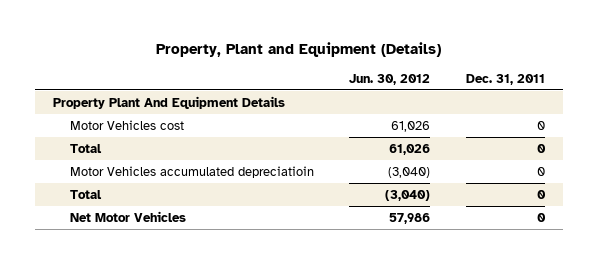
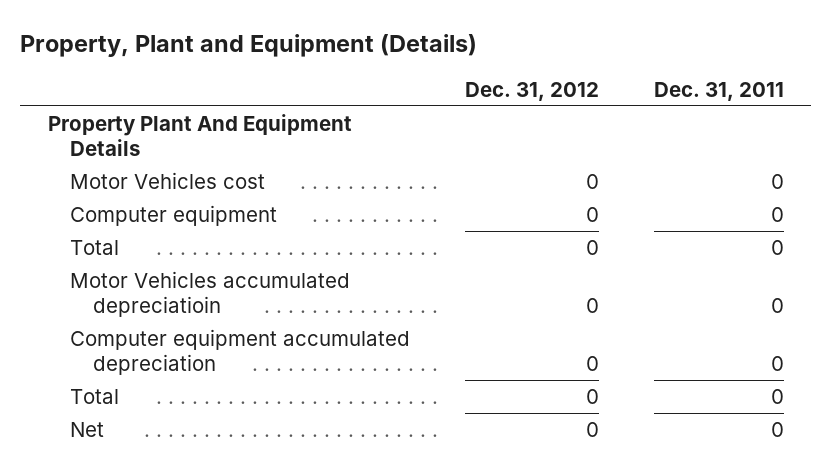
- | Jun. 30, 2012 | Dec. 31, 2011
+ | Dec. 31, 2012 | Dec. 31, 2011
+ Computer equipment | 0 | 0
+ Computer equipment accumulated depreciation | 0 | 0
- Net Motor Vehicles | 57,986 | 0
+ Net | 0 | 0

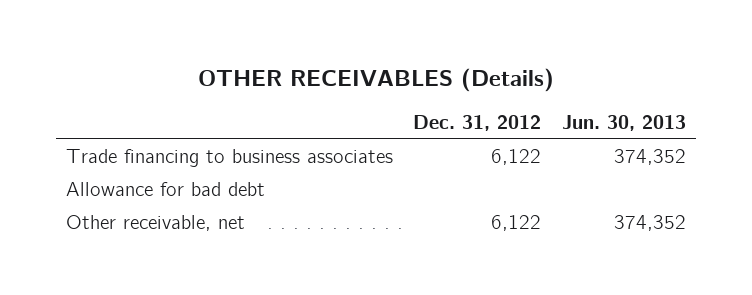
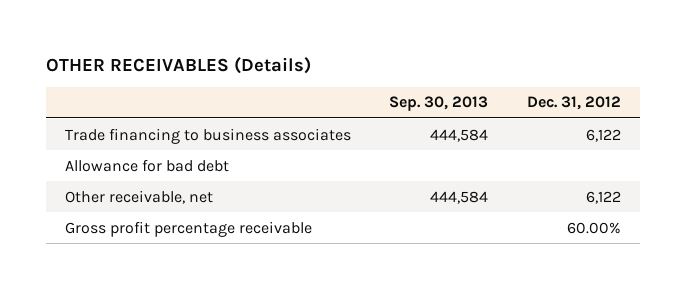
- | Dec. 31, 2012 | Jun. 30, 2013
+ | Sep. 30, 2013 | Dec. 31, 2012
+ Gross profit percentage receivable | | 60.00%

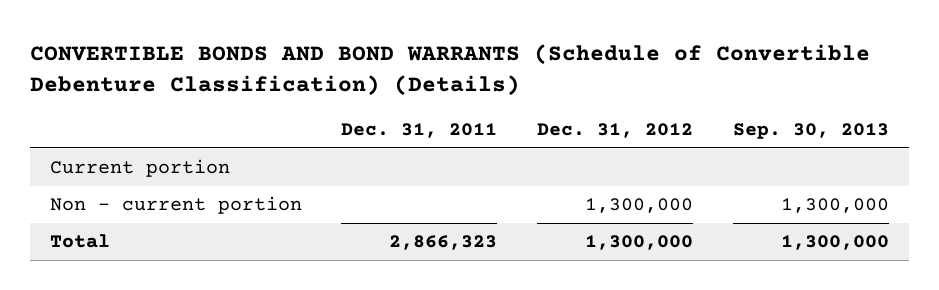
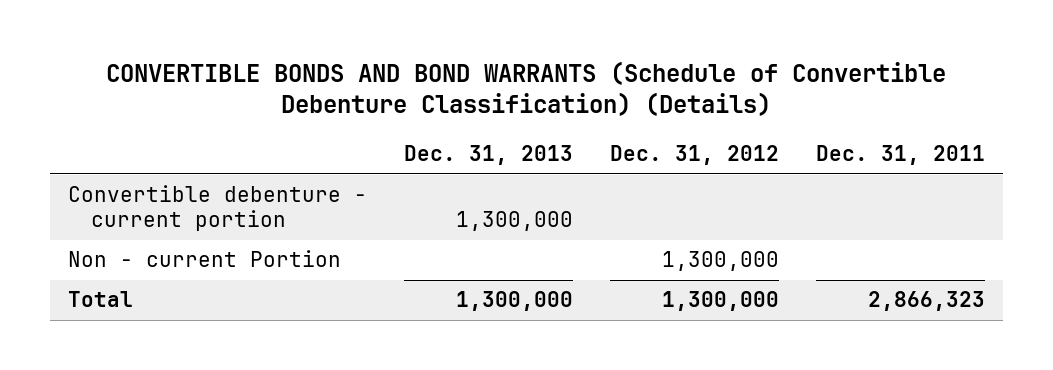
- | Dec. 31, 2011 | Dec. 31, 2012 | Sep. 30, 2013
+ | Dec. 31, 2013 | Dec. 31, 2012 | Dec. 31, 2011
- Current portion
- Non - current portion | | 1,300,000 | 1,300,000
+ Convertible debenture - current portion | 1,300,000 | |
+ Non - current Portion | | 1,300,000 |

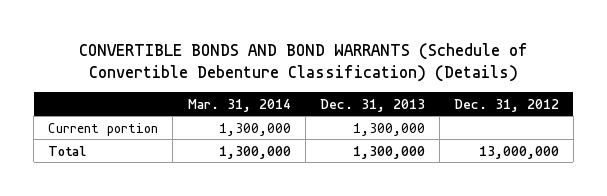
- | Dec. 31, 2013 | Dec. 31, 2012 | Dec. 31, 2011
+ | Mar. 31, 2014 | Dec. 31, 2013 | Dec. 31, 2012
- Convertible debenture - current portion | 1,300,000 | |
- Non - current Portion | | 1,300,000 |
- Total | 1,300,000 | 1,300,000 | 2,866,323
+ Current portion | 1,300,000 | 1,300,000 |
+ Total | 1,300,000 | 1,300,000 | 13,000,000

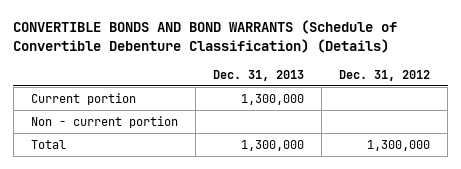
- | Mar. 31, 2014 | Dec. 31, 2013 | Dec. 31, 2012
+ | Dec. 31, 2013 | Dec. 31, 2012
- Total | 1,300,000 | 1,300,000 | 13,000,000
+ Non - current portion
+ Total | 1,300,000 | 1,300,000

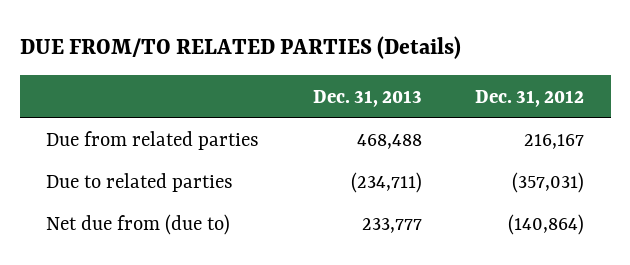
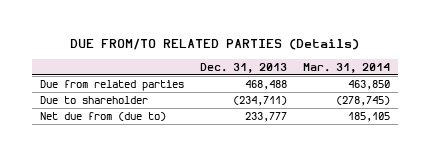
- | Dec. 31, 2013 | Dec. 31, 2012
+ | Dec. 31, 2013 | Mar. 31, 2014
- Due to related parties | (234,711) | (357,031)
+ Due to shareholder | (234,711) | (278,745)

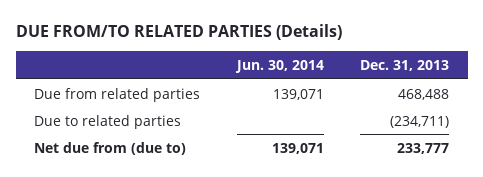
- | Dec. 31, 2013 | Mar. 31, 2014
+ | Jun. 30, 2014 | Dec. 31, 2013
- Due to shareholder | (234,711) | (278,745)
+ Due to related parties | | (234,711)

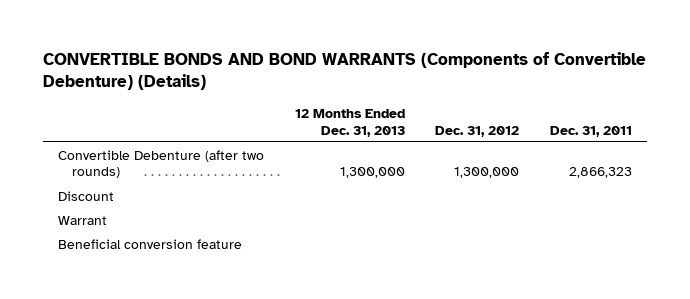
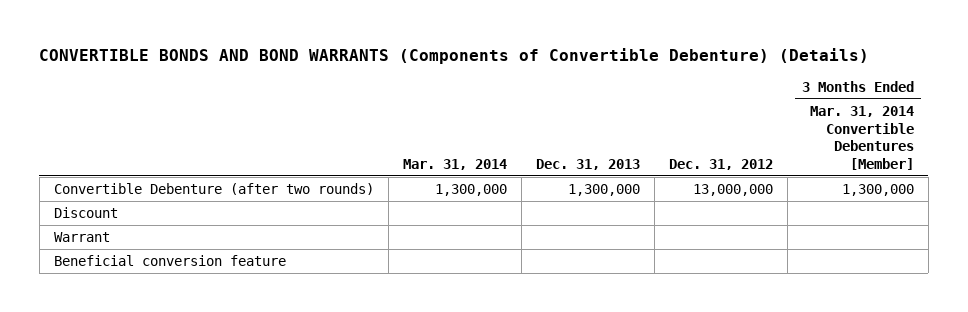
- | 12 Months Ended Dec. 31, 2013 | Dec. 31, 2012 | Dec. 31, 2011
+ | Mar. 31, 2014 | Dec. 31, 2013 | Dec. 31, 2012 | 3 Months Ended Mar. 31, 2014 Convertible Debentures [Member]
- Convertible Debenture (after two rounds) | 1,300,000 | 1,300,000 | 2,866,323
+ Convertible Debenture (after two rounds) | 1,300,000 | 1,300,000 | 13,000,000 | 1,300,000

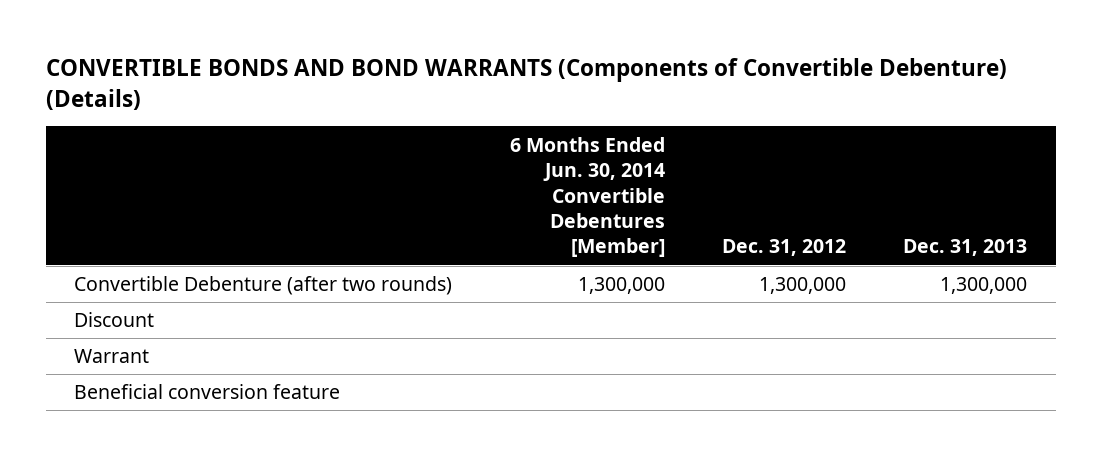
- | Mar. 31, 2014 | Dec. 31, 2013 | Dec. 31, 2012 | 3 Months Ended Mar. 31, 2014 Convertible Debentures [Member]
+ | 6 Months Ended Jun. 30, 2014 Convertible Debentures [Member] | Dec. 31, 2012 | Dec. 31, 2013
- Convertible Debenture (after two rounds) | 1,300,000 | 1,300,000 | 13,000,000 | 1,300,000
+ Convertible Debenture (after two rounds) | 1,300,000 | 1,300,000 | 1,300,000

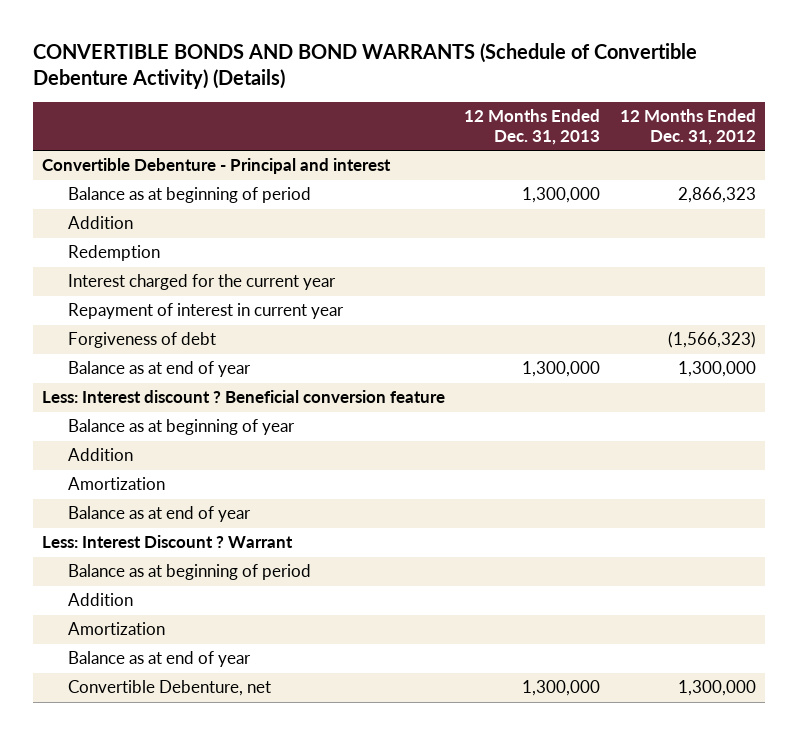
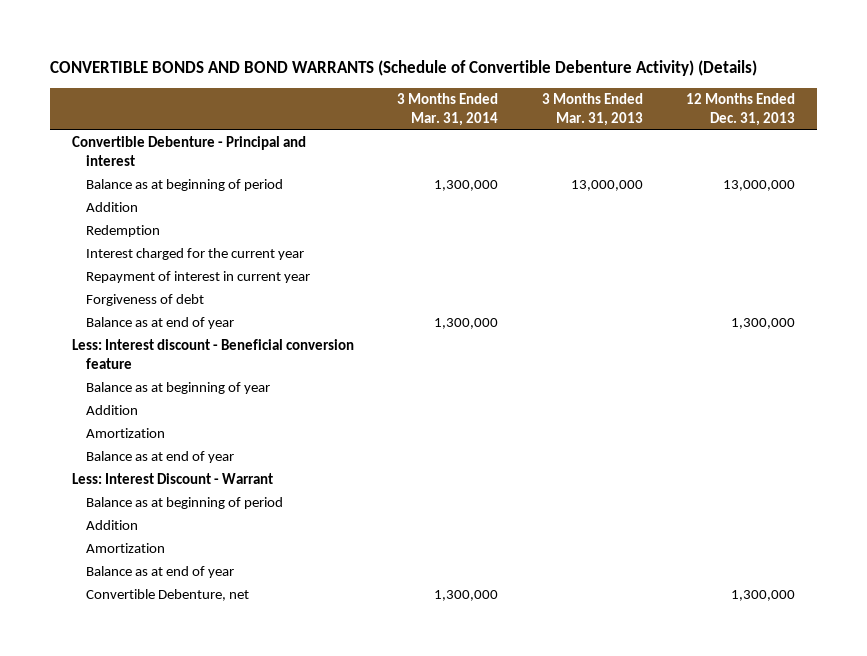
- | 12 Months Ended Dec. 31, 2013 | 12 Months Ended Dec. 31, 2012
+ | 3 Months Ended Mar. 31, 2014 | 3 Months Ended Mar. 31, 2013 | 12 Months Ended Dec. 31, 2013
- Balance as at beginning of period | 1,300,000 | 2,866,323
+ Balance as at beginning of period | 1,300,000 | 13,000,000 | 13,000,000
- Less: Interest discount ? Beneficial conversion feature
+ Less: Interest discount - Beneficial conversion feature
- Less: Interest Discount ? Warrant
+ Less: Interest Discount - Warrant

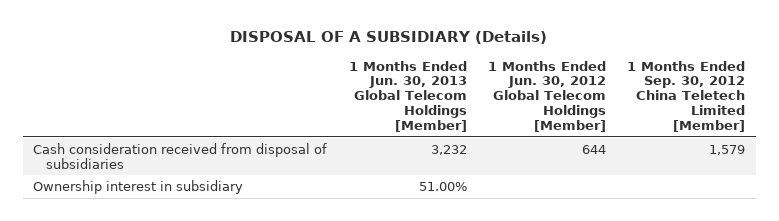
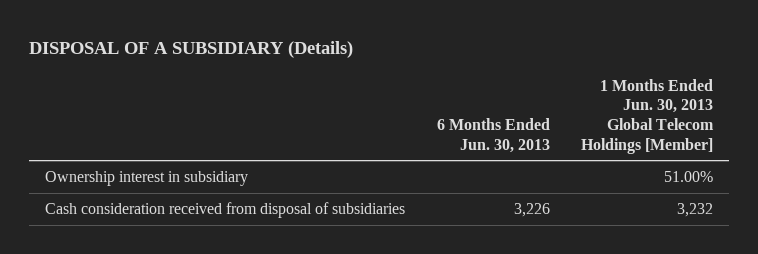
- | 1 Months Ended Jun. 30, 2013 Global Telecom Holdings [Member] | 1 Months Ended Jun. 30, 2012 Global Telecom Holdings [Member] | 1 Months Ended Sep. 30, 2012 China Teletech Limited [Member]
+ | 6 Months Ended Jun. 30, 2013 | 1 Months Ended Jun. 30, 2013 Global Telecom Holdings [Member]
moved down: Cash consideration received from disposal of subsidiaries | 3,226 | 3,232

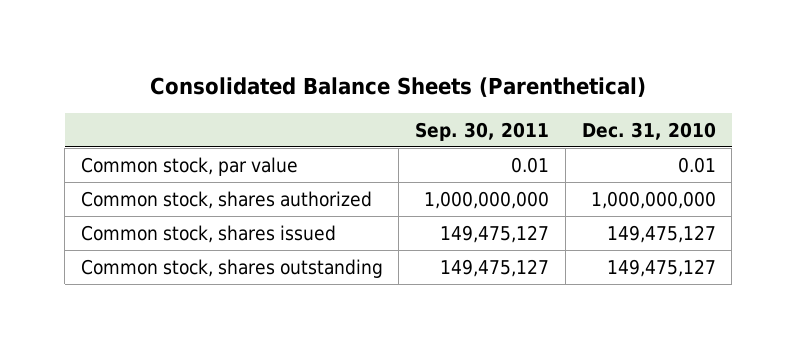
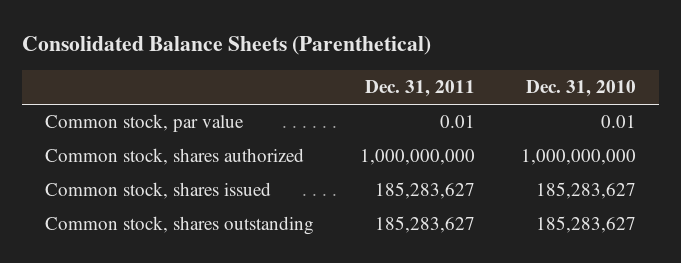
- | Sep. 30, 2011 | Dec. 31, 2010
+ | Dec. 31, 2011 | Dec. 31, 2010
- Common stock, shares issued | 149,475,127 | 149,475,127
- Common stock, shares outstanding | 149,475,127 | 149,475,127
+ Common stock, shares issued | 185,283,627 | 185,283,627
+ Common stock, shares outstanding | 185,283,627 | 185,283,627

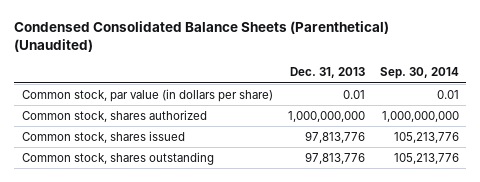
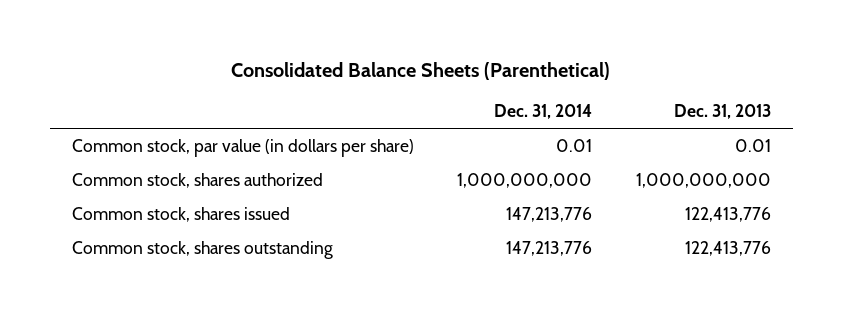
- Condensed Consolidated Balance Sheets (Parenthetical) (Unaudited)
+ Consolidated Balance Sheets (Parenthetical)
- | Dec. 31, 2013 | Sep. 30, 2014
+ | Dec. 31, 2014 | Dec. 31, 2013
- Common stock, shares issued | 97,813,776 | 105,213,776
- Common stock, shares outstanding | 97,813,776 | 105,213,776
+ Common stock, shares issued | 147,213,776 | 122,413,776
+ Common stock, shares outstanding | 147,213,776 | 122,413,776

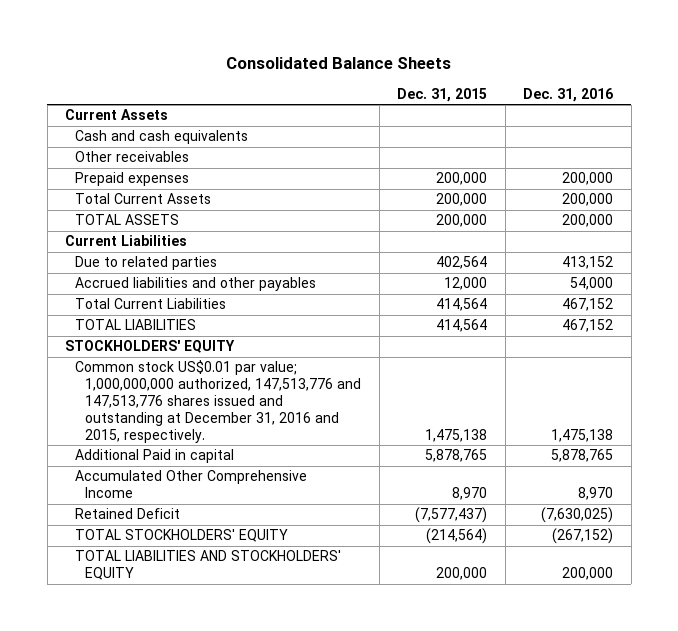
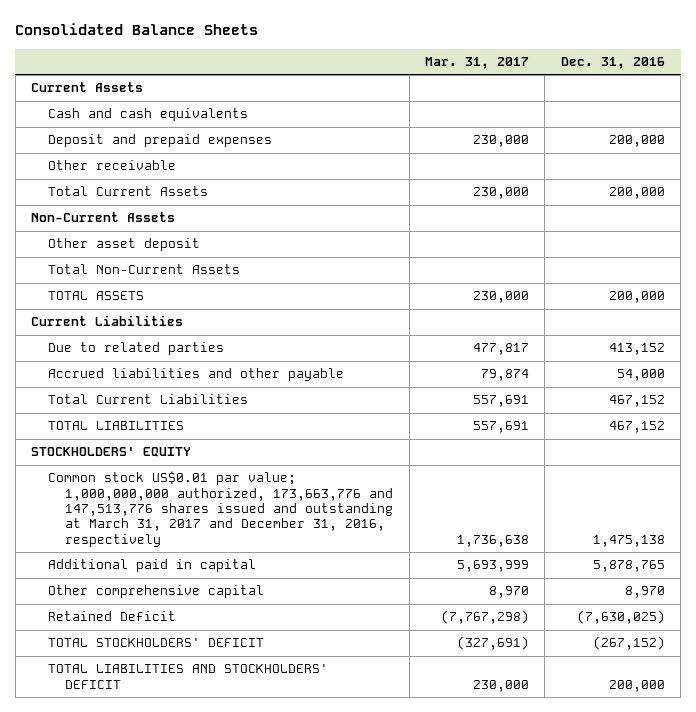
- | Dec. 31, 2015 | Dec. 31, 2016
+ | Mar. 31, 2017 | Dec. 31, 2016
- Other receivables
- Prepaid expenses | 200,000 | 200,000
+ Deposit and prepaid expenses | 230,000 | 200,000
+ Other receivable
+ Non-Current Assets
+ Other asset deposit
+ Total Non-Current Assets
- Accrued liabilities and other payables | 12,000 | 54,000
+ Accrued liabilities and other payable | 79,874 | 54,000
- Common stock US$0.01 par value; 1,000,000,000 authorized, 147,513,776 and 147,513,776 shares issued and outstanding at December 31, 2016 and 2015, respectively. | 1,475,138 | 1,475,138
- Additional Paid in capital | 5,878,765 | 5,878,765
- Accumulated Other Comprehensive Income | 8,970 | 8,970
+ Common stock US$0.01 par value; 1,000,000,000 authorized, 173,663,776 and 147,513,776 shares issued and outstanding at March 31, 2017 and December 31, 2016, respectively | 1,736,638 | 1,475,138
+ Additional paid in capital | 5,693,999 | 5,878,765
+ Other comprehensive capital | 8,970 | 8,970
- TOTAL STOCKHOLDERS' EQUITY | (214,564) | (267,152)
- TOTAL LIABILITIES AND STOCKHOLDERS' EQUITY | 200,000 | 200,000
+ TOTAL STOCKHOLDERS' DEFICIT | (327,691) | (267,152)
+ TOTAL LIABILITIES AND STOCKHOLDERS' DEFICIT | 230,000 | 200,000

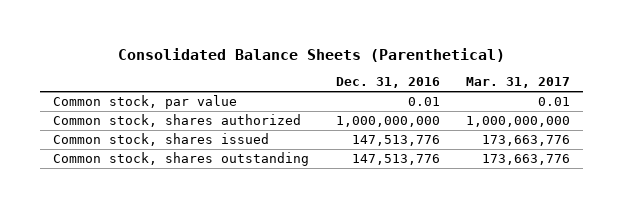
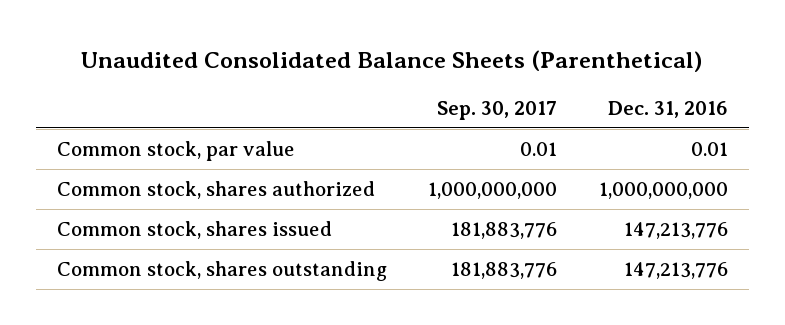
- Consolidated Balance Sheets (Parenthetical)
+ Unaudited Consolidated Balance Sheets (Parenthetical)
- | Dec. 31, 2016 | Mar. 31, 2017
+ | Sep. 30, 2017 | Dec. 31, 2016
- Common stock, shares issued | 147,513,776 | 173,663,776
- Common stock, shares outstanding | 147,513,776 | 173,663,776
+ Common stock, shares issued | 181,883,776 | 147,213,776
+ Common stock, shares outstanding | 181,883,776 | 147,213,776

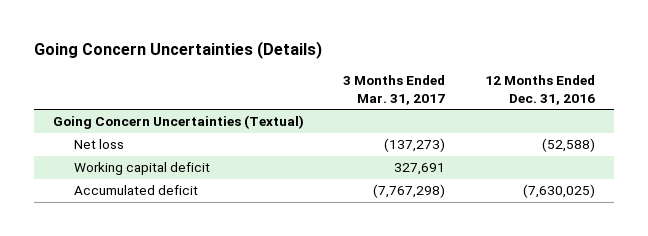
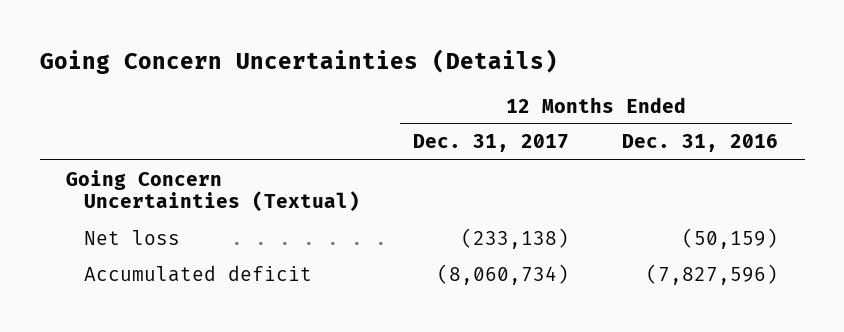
- | 3 Months Ended Mar. 31, 2017 | 12 Months Ended Dec. 31, 2016
+ | 12 Months Ended Dec. 31, 2017 | 12 Months Ended Dec. 31, 2016
- Net loss | (137,273) | (52,588)
- Working capital deficit | 327,691 |
- Accumulated deficit | (7,767,298) | (7,630,025)
+ Net loss | (233,138) | (50,159)
+ Accumulated deficit | (8,060,734) | (7,827,596)

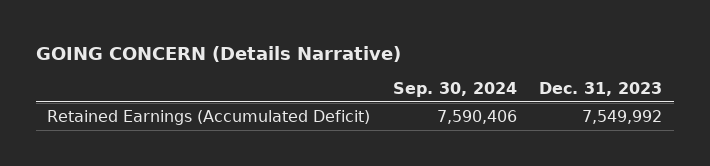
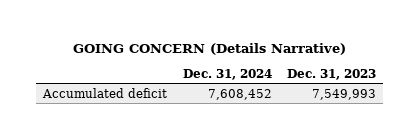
- | Sep. 30, 2024 | Dec. 31, 2023
+ | Dec. 31, 2024 | Dec. 31, 2023
- Retained Earnings (Accumulated Deficit) | 7,590,406 | 7,549,992
+ Accumulated deficit | 7,608,452 | 7,549,993

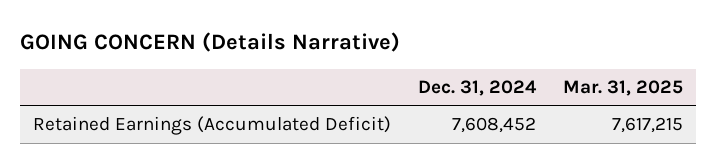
- | Dec. 31, 2024 | Dec. 31, 2023
+ | Dec. 31, 2024 | Mar. 31, 2025
- Accumulated deficit | 7,608,452 | 7,549,993
+ Retained Earnings (Accumulated Deficit) | 7,608,452 | 7,617,215

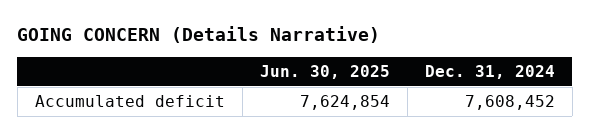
- | Dec. 31, 2024 | Mar. 31, 2025
+ | Jun. 30, 2025 | Dec. 31, 2024
- Retained Earnings (Accumulated Deficit) | 7,608,452 | 7,617,215
+ Accumulated deficit | 7,624,854 | 7,608,452

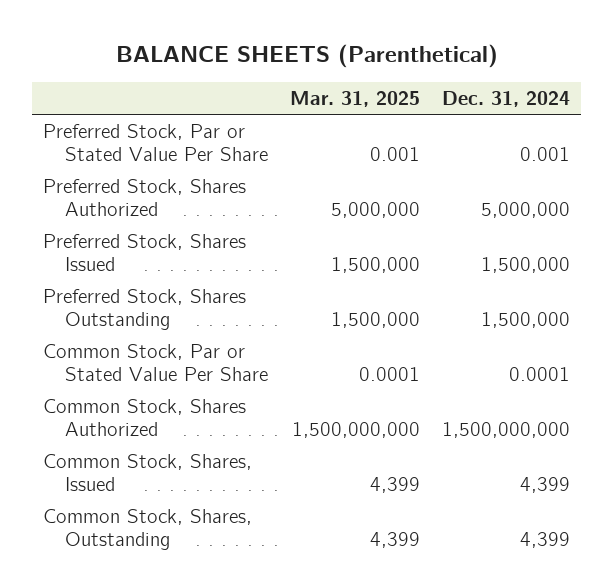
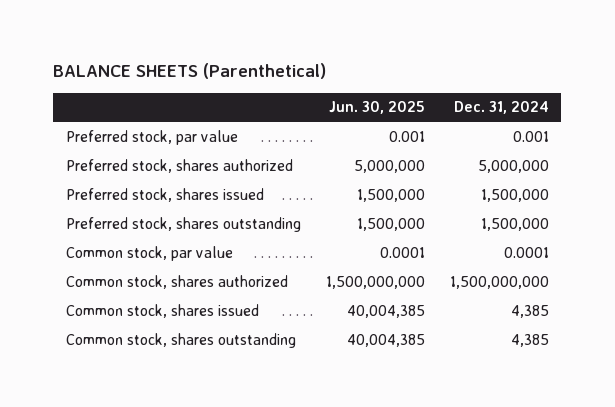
- | Mar. 31, 2025 | Dec. 31, 2024
+ | Jun. 30, 2025 | Dec. 31, 2024
- Preferred Stock, Par or Stated Value Per Share | 0.001 | 0.001
- Preferred Stock, Shares Authorized | 5,000,000 | 5,000,000
- Preferred Stock, Shares Issued | 1,500,000 | 1,500,000
- Preferred Stock, Shares Outstanding | 1,500,000 | 1,500,000
- Common Stock, Par or Stated Value Per Share | 0.0001 | 0.0001
- Common Stock, Shares Authorized | 1,500,000,000 | 1,500,000,000
- Common Stock, Shares, Issued | 4,399 | 4,399
- Common Stock, Shares, Outstanding | 4,399 | 4,399
+ Preferred stock, par value | 0.001 | 0.001
+ Preferred stock, shares authorized | 5,000,000 | 5,000,000
+ Preferred stock, shares issued | 1,500,000 | 1,500,000
+ Preferred stock, shares outstanding | 1,500,000 | 1,500,000
+ Common stock, par value | 0.0001 | 0.0001
+ Common stock, shares authorized | 1,500,000,000 | 1,500,000,000
+ Common stock, shares issued | 40,004,385 | 4,385
+ Common stock, shares outstanding | 40,004,385 | 4,385

